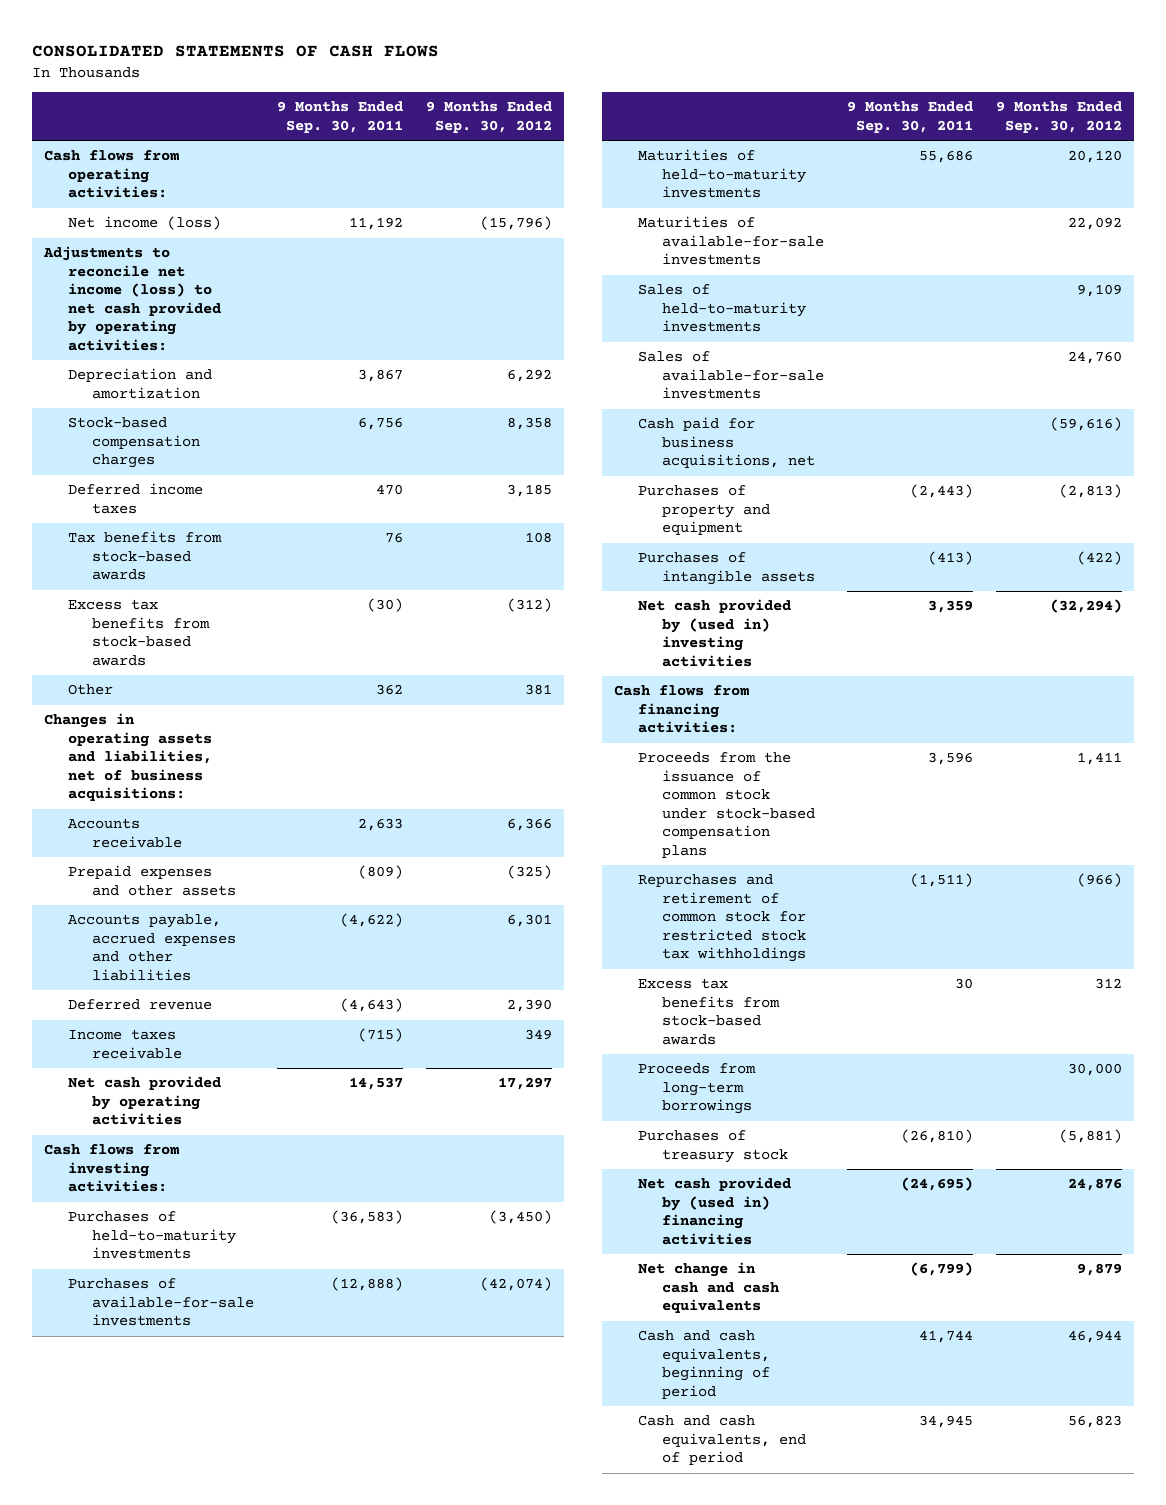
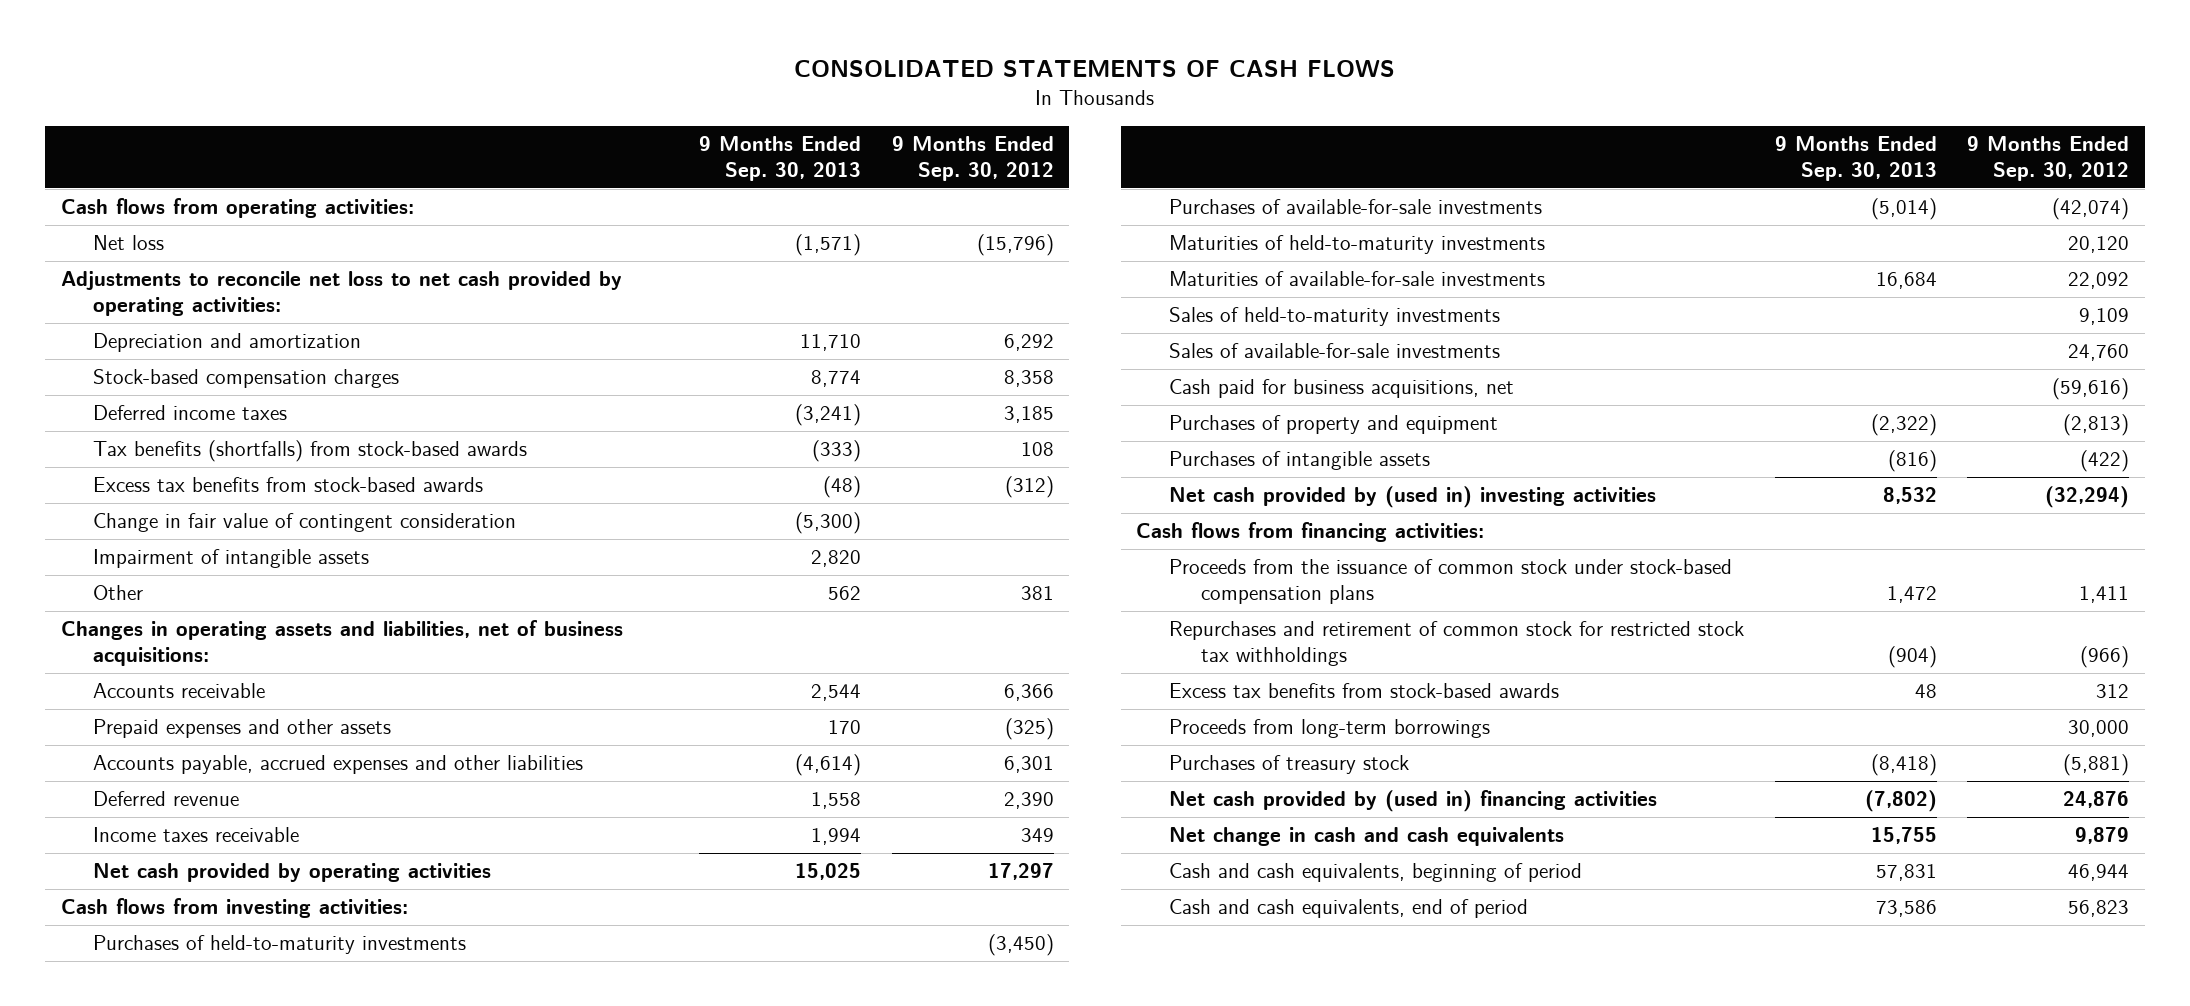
- | 9 Months Ended Sep. 30, 2011 | 9 Months Ended Sep. 30, 2012
+ | 9 Months Ended Sep. 30, 2013 | 9 Months Ended Sep. 30, 2012
- Net income (loss) | 11,192 | (15,796)
- Adjustments to reconcile net income (loss) to net cash provided by operating activities:
+ Net loss | (1,571) | (15,796)
+ Adjustments to reconcile net loss to net cash provided by operating activities:
- Tax benefits from stock-based awards | 76 | 108
+ Tax benefits (shortfalls) from stock-based awards | (333) | 108
+ Change in fair value of contingent consideration | (5,300) |
+ Impairment of intangible assets | 2,820 |

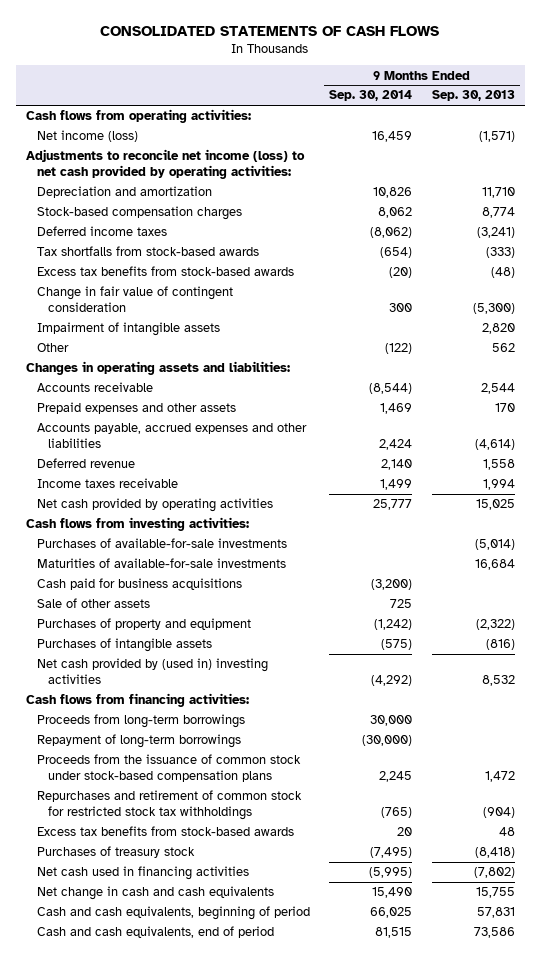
- | 9 Months Ended Sep. 30, 2013 | 9 Months Ended Sep. 30, 2012
+ | 9 Months Ended Sep. 30, 2014 | 9 Months Ended Sep. 30, 2013
- Net loss | (1,571) | (15,796)
- Adjustments to reconcile net loss to net cash provided by operating activities:
+ Net income (loss) | 16,459 | (1,571)
+ Adjustments to reconcile net income (loss) to net cash provided by operating activities:
- Tax benefits (shortfalls) from stock-based awards | (333) | 108
+ Tax shortfalls from stock-based awards | (654) | (333)
- Changes in operating assets and liabilities, net of business acquisitions:
+ Changes in operating assets and liabilities:
- Purchases of held-to-maturity investments | | (3,450)
- Maturities of held-to-maturity investments | | 20,120
- Sales of held-to-maturity investments | | 9,109
- Sales of available-for-sale investments | | 24,760
- Cash paid for business acquisitions, net | | (59,616)
+ Cash paid for business acquisitions | (3,200) |
+ Sale of other assets | 725 |
moved up: Proceeds from long-term borrowings | 30,000 |
+ Repayment of long-term borrowings | (30,000) |
- Net cash provided by (used in) financing activities | (7,802) | 24,876
+ Net cash used in financing activities | (5,995) | (7,802)

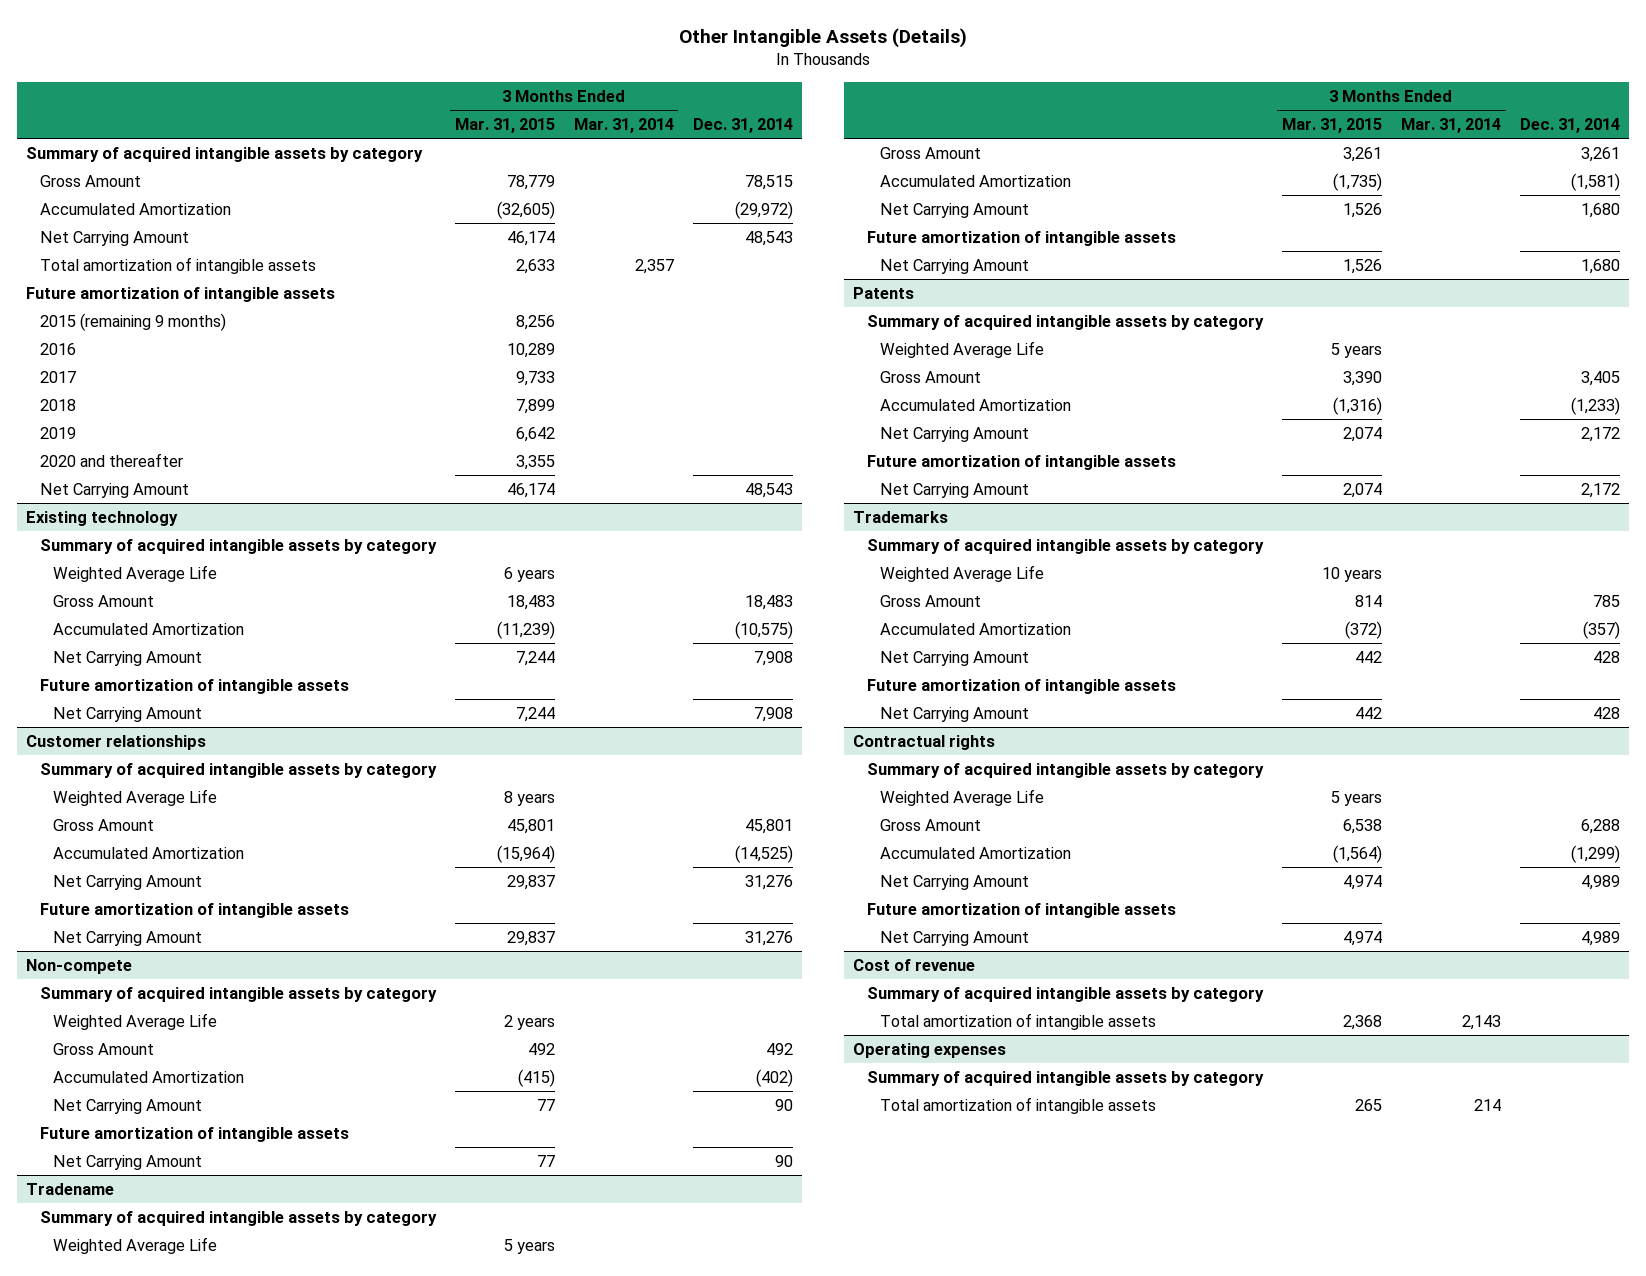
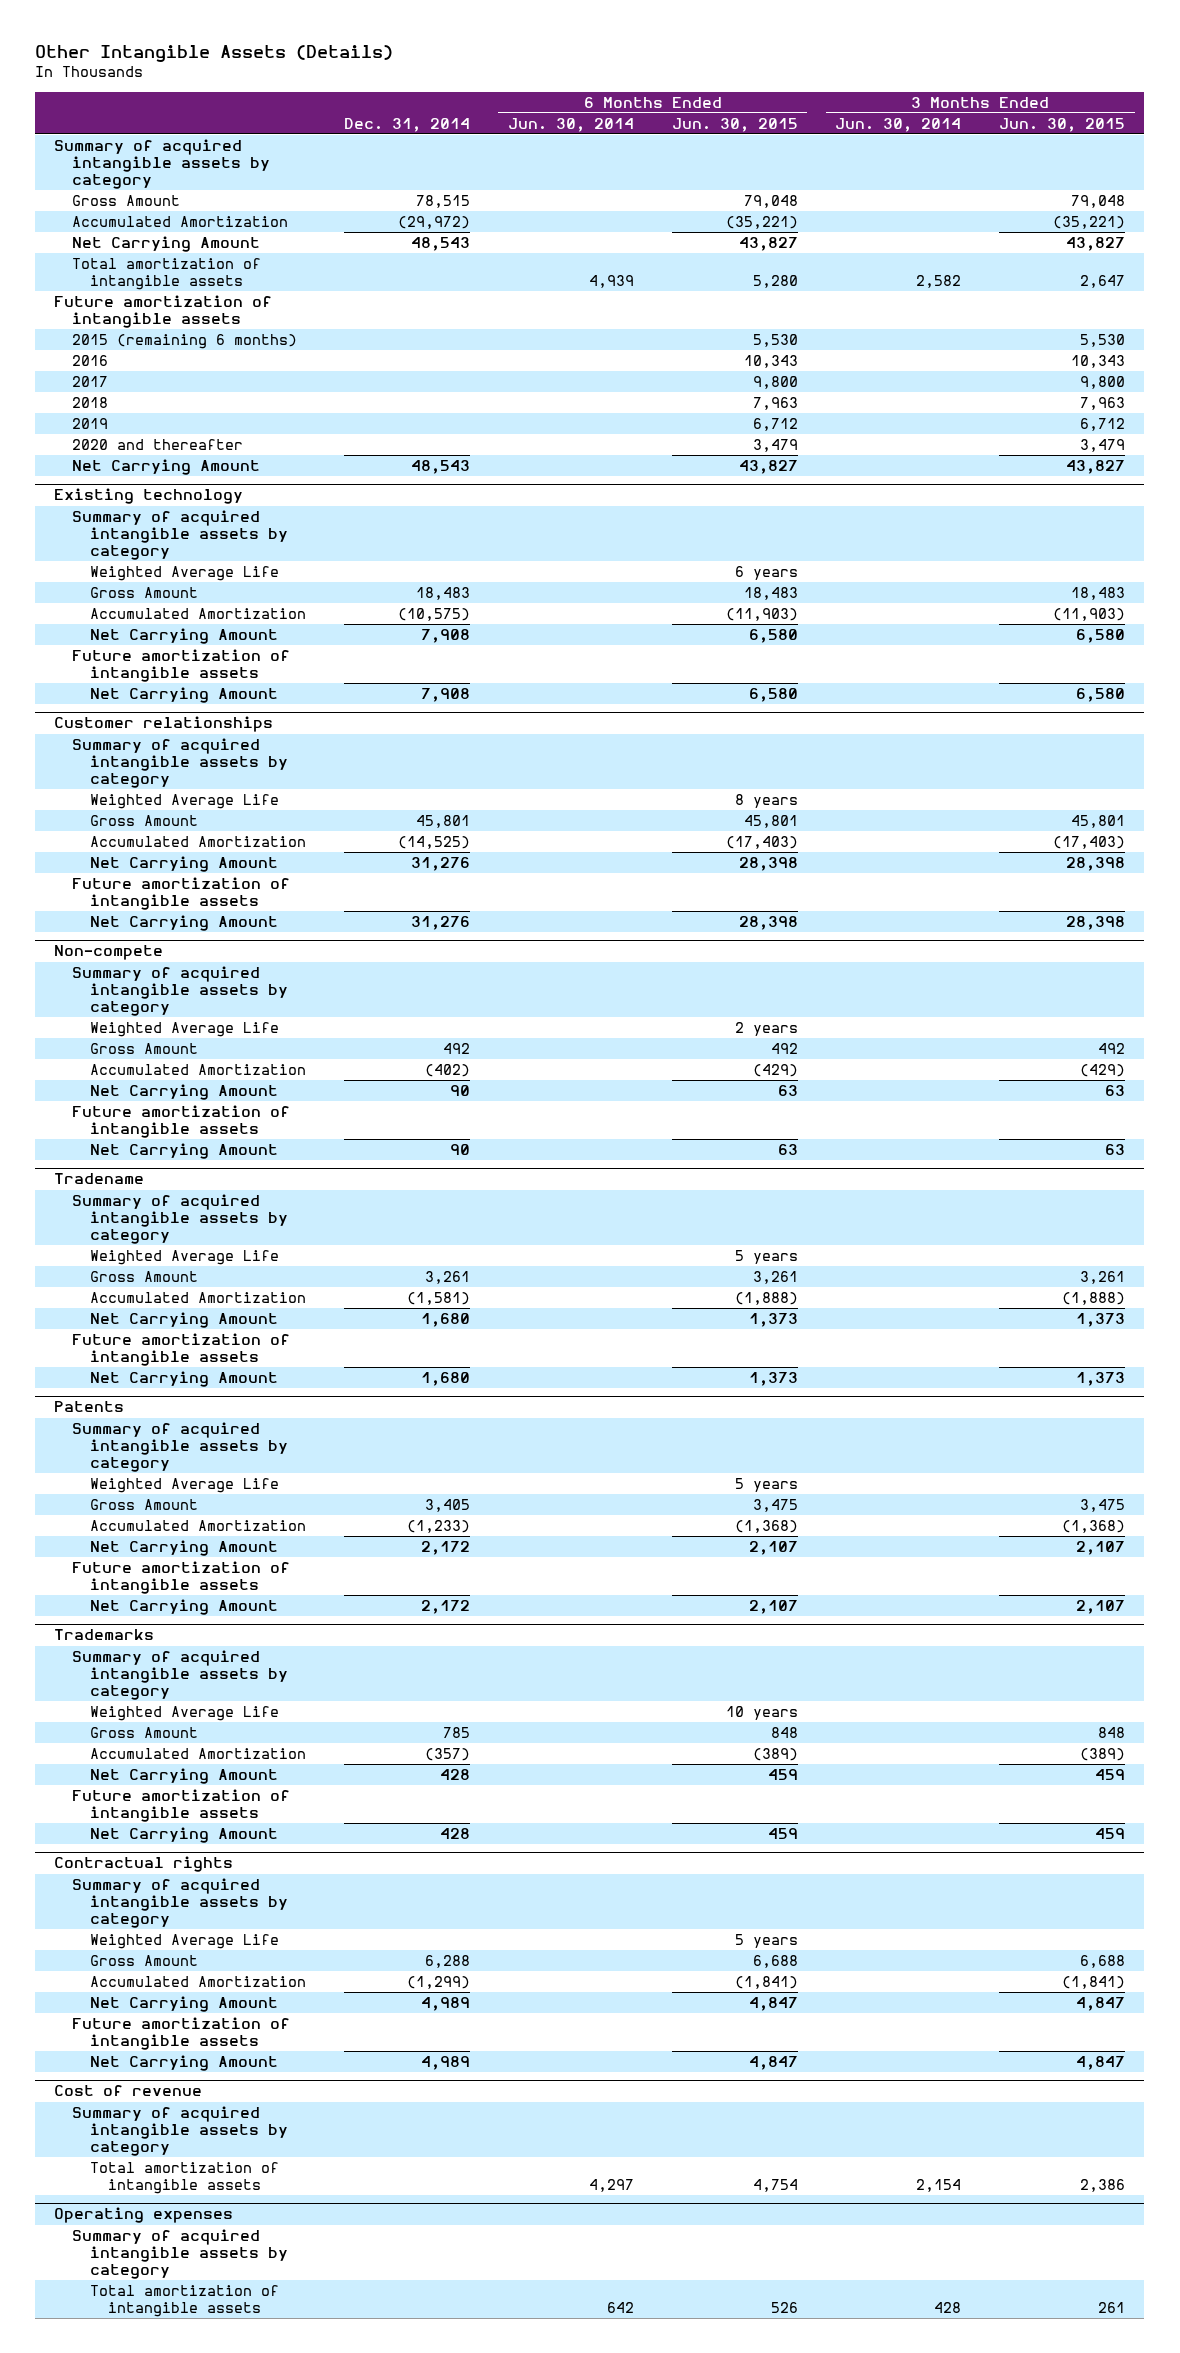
- | 3 Months Ended Mar. 31, 2015 | 3 Months Ended Mar. 31, 2014 | Dec. 31, 2014
+ | Dec. 31, 2014 | 6 Months Ended Jun. 30, 2014 | 6 Months Ended Jun. 30, 2015 | 3 Months Ended Jun. 30, 2014 | 3 Months Ended Jun. 30, 2015
- 2015 (remaining 9 months) | 8,256 | |
+ 2015 (remaining 6 months) | | | 5,530 | | 5,530

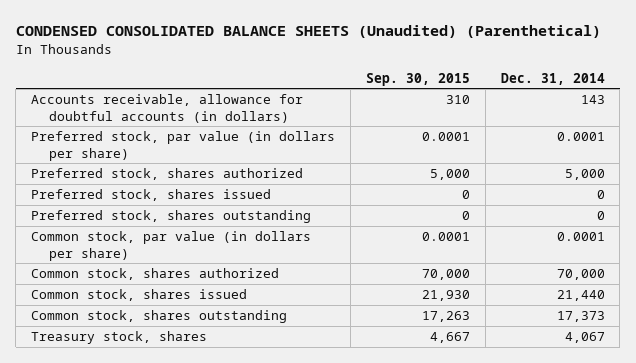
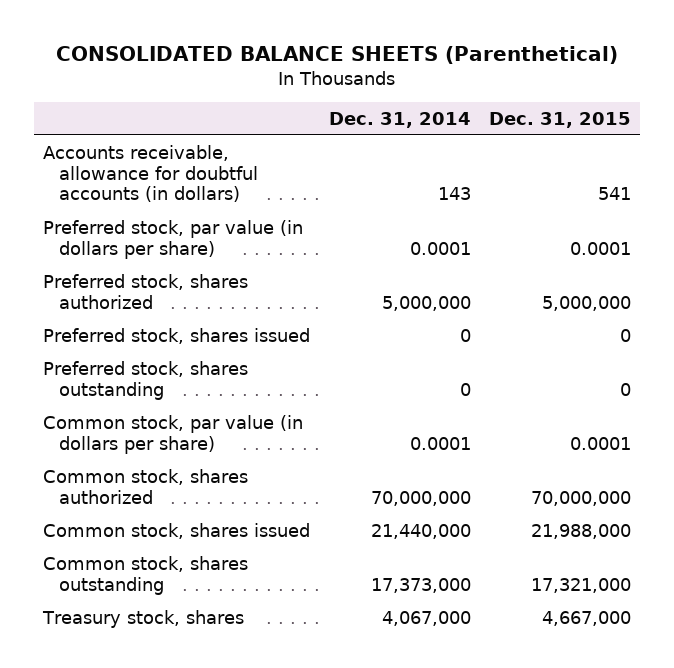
- CONDENSED CONSOLIDATED BALANCE SHEETS (Unaudited) (Parenthetical)
+ CONSOLIDATED BALANCE SHEETS (Parenthetical)
- | Sep. 30, 2015 | Dec. 31, 2014
+ | Dec. 31, 2014 | Dec. 31, 2015
- Preferred stock, shares authorized | 5,000 | 5,000
+ Preferred stock, shares authorized | 5,000,000 | 5,000,000
- Common stock, shares authorized | 70,000 | 70,000
- Common stock, shares issued | 21,930 | 21,440
- Common stock, shares outstanding | 17,263 | 17,373
- Treasury stock, shares | 4,667 | 4,067
+ Common stock, shares authorized | 70,000,000 | 70,000,000
+ Common stock, shares issued | 21,440,000 | 21,988,000
+ Common stock, shares outstanding | 17,373,000 | 17,321,000
+ Treasury stock, shares | 4,067,000 | 4,667,000

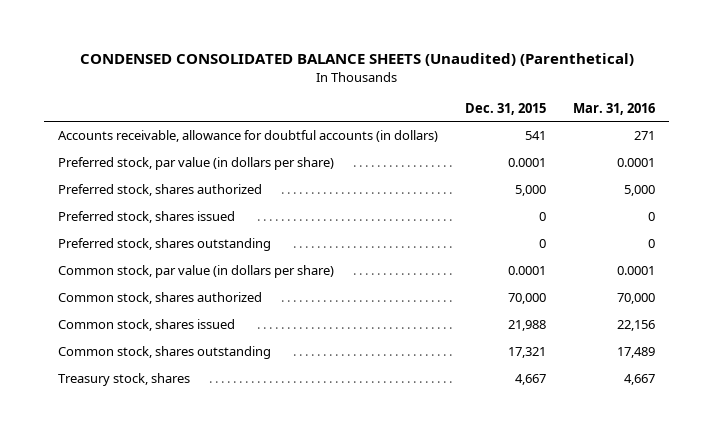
- CONSOLIDATED BALANCE SHEETS (Parenthetical)
+ CONDENSED CONSOLIDATED BALANCE SHEETS (Unaudited) (Parenthetical)
- | Dec. 31, 2014 | Dec. 31, 2015
+ | Dec. 31, 2015 | Mar. 31, 2016
- Preferred stock, shares authorized | 5,000,000 | 5,000,000
+ Preferred stock, shares authorized | 5,000 | 5,000
- Common stock, shares authorized | 70,000,000 | 70,000,000
- Common stock, shares issued | 21,440,000 | 21,988,000
- Common stock, shares outstanding | 17,373,000 | 17,321,000
- Treasury stock, shares | 4,067,000 | 4,667,000
+ Common stock, shares authorized | 70,000 | 70,000
+ Common stock, shares issued | 21,988 | 22,156
+ Common stock, shares outstanding | 17,321 | 17,489
+ Treasury stock, shares | 4,667 | 4,667

